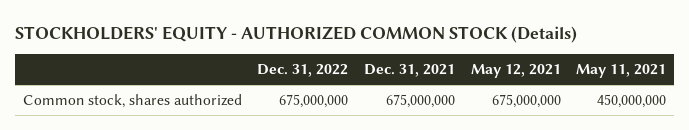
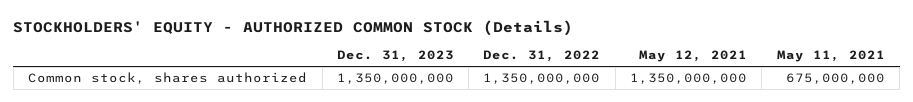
- | Dec. 31, 2022 | Dec. 31, 2021 | May 12, 2021 | May 11, 2021
+ | Dec. 31, 2023 | Dec. 31, 2022 | May 12, 2021 | May 11, 2021
- Common stock, shares authorized | 675,000,000 | 675,000,000 | 675,000,000 | 450,000,000
+ Common stock, shares authorized | 1,350,000,000 | 1,350,000,000 | 1,350,000,000 | 675,000,000

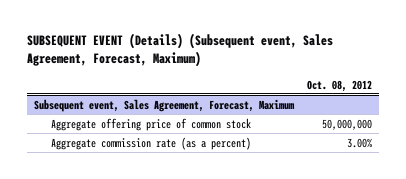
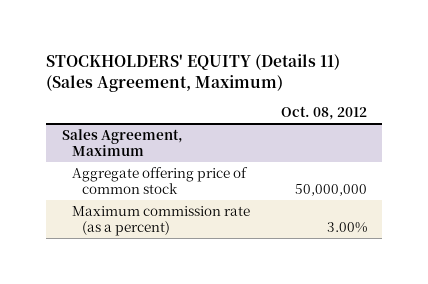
- SUBSEQUENT EVENT (Details) (Subsequent event, Sales Agreement, Forecast, Maximum)
+ STOCKHOLDERS' EQUITY (Details 11) (Sales Agreement, Maximum)
- Subsequent event, Sales Agreement, Forecast, Maximum
+ Sales Agreement, Maximum
- Aggregate commission rate (as a percent) | 3.00%
+ Maximum commission rate (as a percent) | 3.00%

